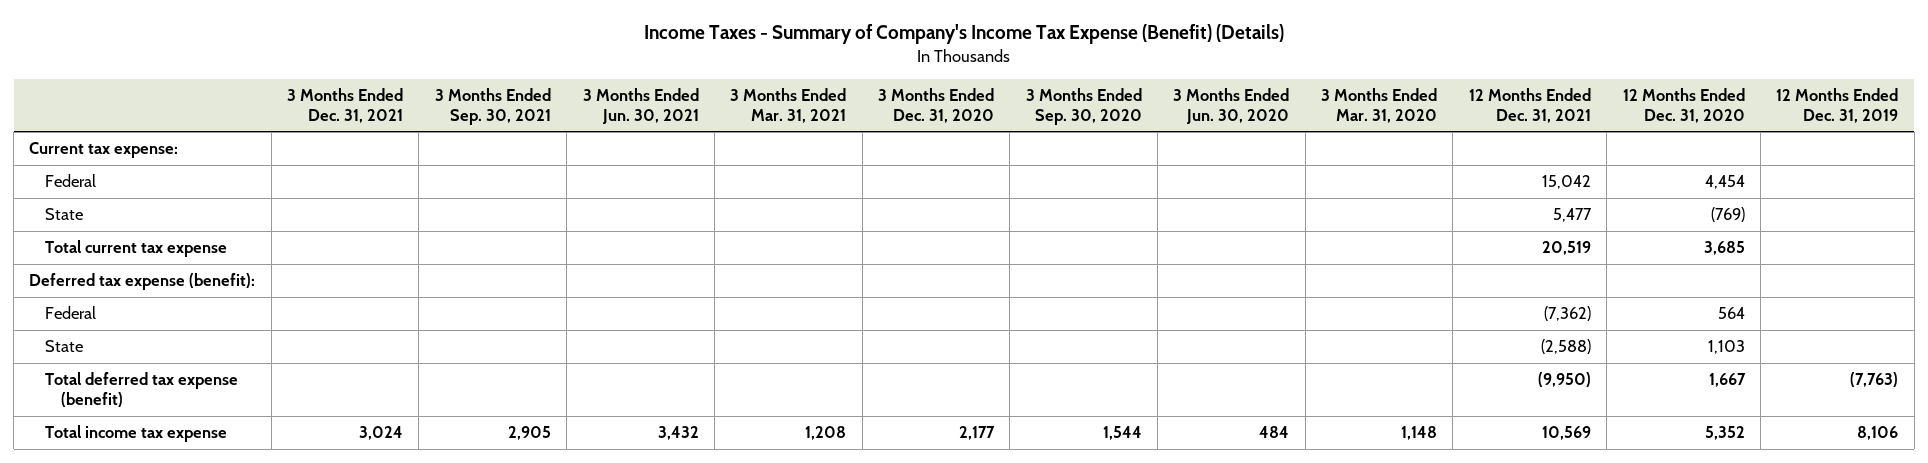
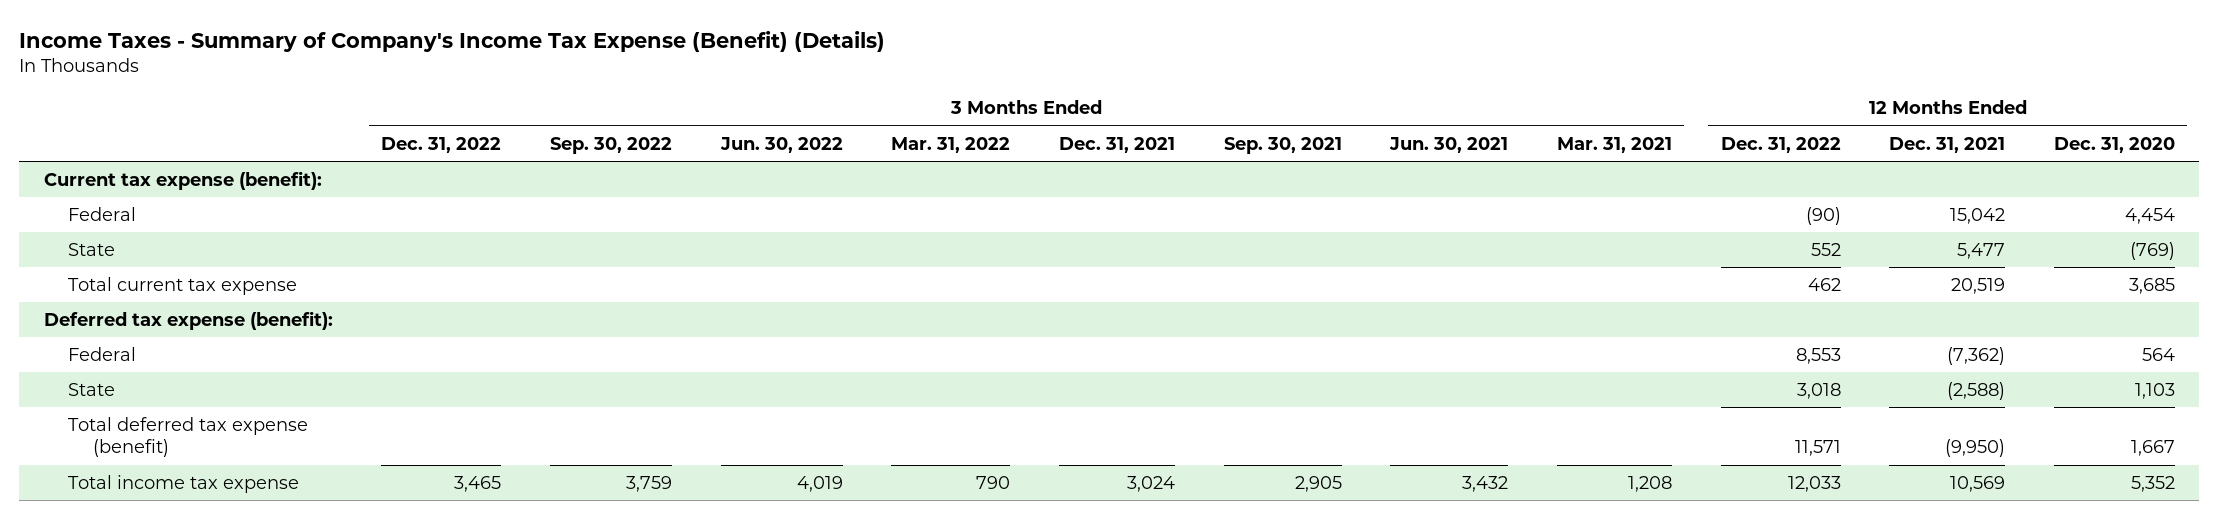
- | 3 Months Ended Dec. 31, 2021 | 3 Months Ended Sep. 30, 2021 | 3 Months Ended Jun. 30, 2021 | 3 Months Ended Mar. 31, 2021 | 3 Months Ended Dec. 31, 2020 | 3 Months Ended Sep. 30, 2020 | 3 Months Ended Jun. 30, 2020 | 3 Months Ended Mar. 31, 2020 | 12 Months Ended Dec. 31, 2021 | 12 Months Ended Dec. 31, 2020 | 12 Months Ended Dec. 31, 2019
+ | 3 Months Ended Dec. 31, 2022 | 3 Months Ended Sep. 30, 2022 | 3 Months Ended Jun. 30, 2022 | 3 Months Ended Mar. 31, 2022 | 3 Months Ended Dec. 31, 2021 | 3 Months Ended Sep. 30, 2021 | 3 Months Ended Jun. 30, 2021 | 3 Months Ended Mar. 31, 2021 | 12 Months Ended Dec. 31, 2022 | 12 Months Ended Dec. 31, 2021 | 12 Months Ended Dec. 31, 2020
- Current tax expense:
+ Current tax expense (benefit):

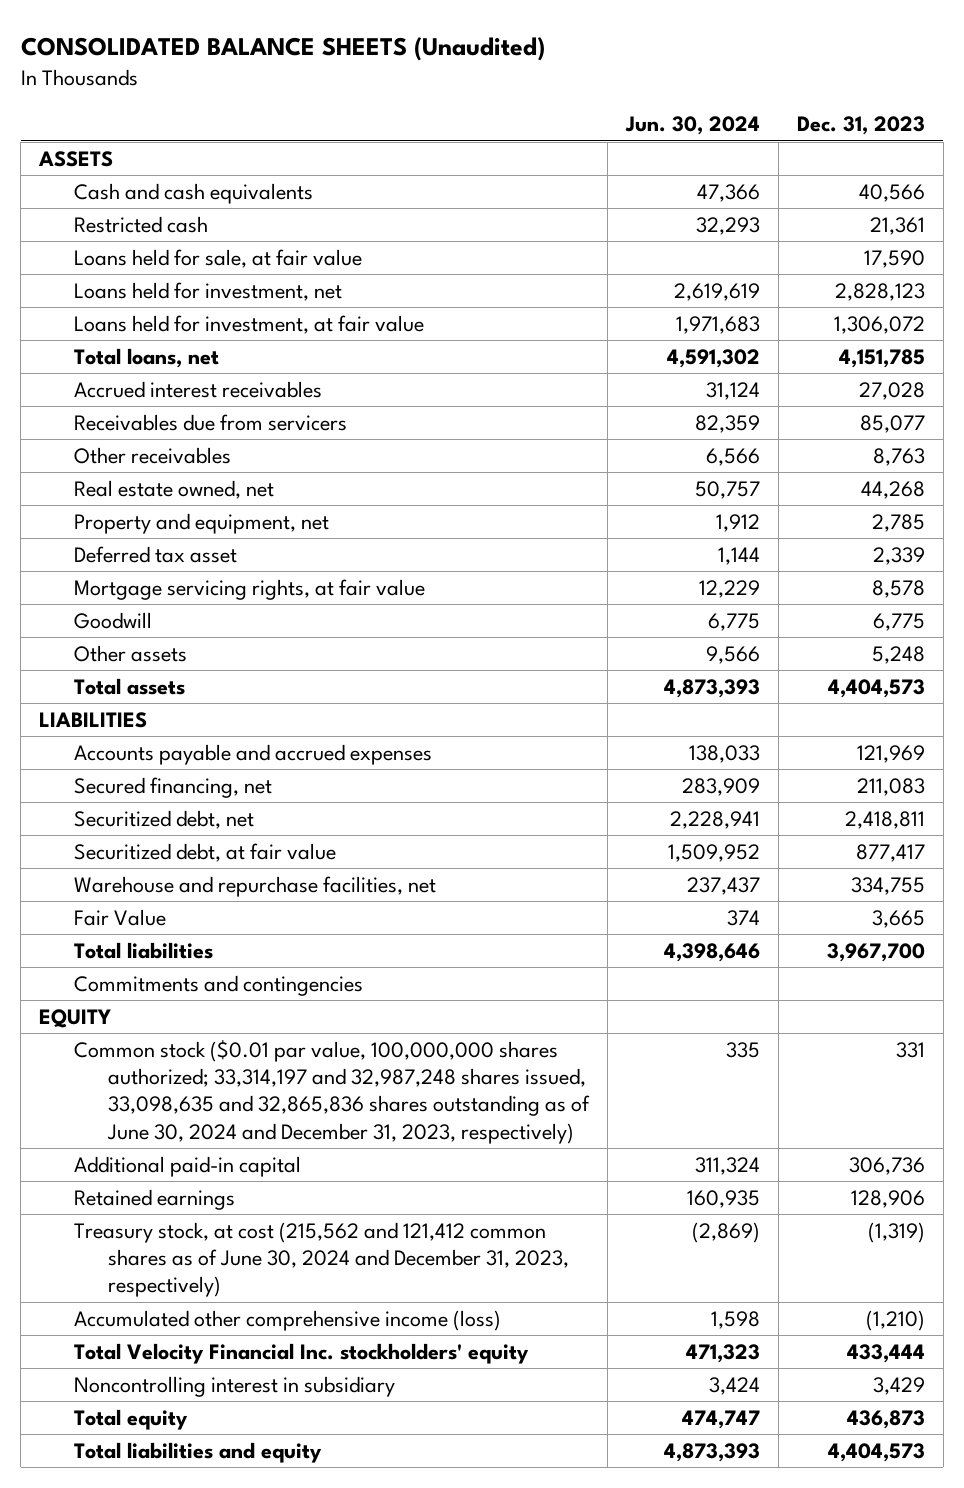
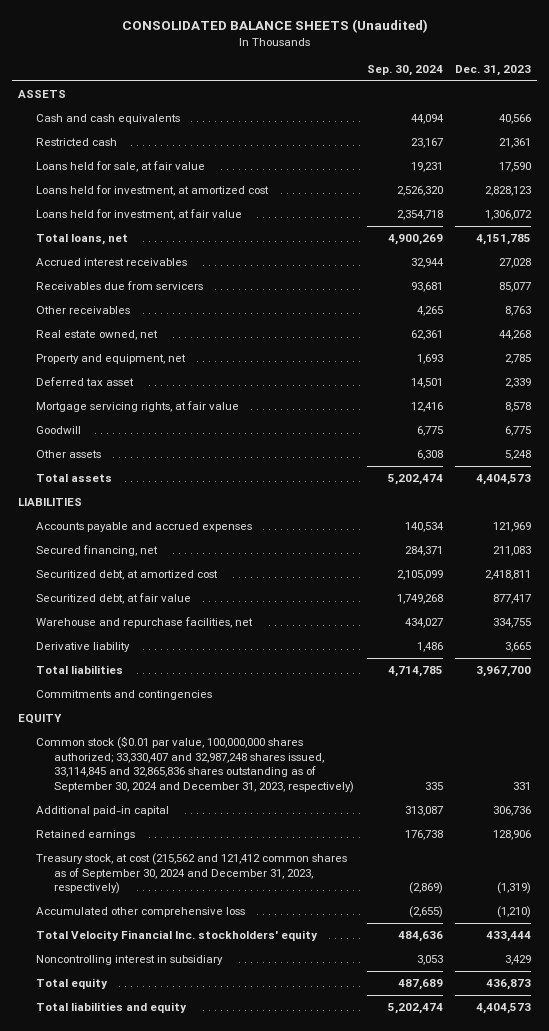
- | Jun. 30, 2024 | Dec. 31, 2023
+ | Sep. 30, 2024 | Dec. 31, 2023
- Loans held for investment, net | 2,619,619 | 2,828,123
+ Loans held for investment, at amortized cost | 2,526,320 | 2,828,123
- Securitized debt, net | 2,228,941 | 2,418,811
+ Securitized debt, at amortized cost | 2,105,099 | 2,418,811
- Fair Value | 374 | 3,665
+ Derivative liability | 1,486 | 3,665
- Common stock ($0.01 par value, 100,000,000 shares authorized; 33,314,197 and 32,987,248 shares issued, 33,098,635 and 32,865,836 shares outstanding as of June 30, 2024 and December 31, 2023, respectively) | 335 | 331
+ Common stock ($0.01 par value, 100,000,000 shares authorized; 33,330,407 and 32,987,248 shares issued, 33,114,845 and 32,865,836 shares outstanding as of September 30, 2024 and December 31, 2023, respectively) | 335 | 331
- Treasury stock, at cost (215,562 and 121,412 common shares as of June 30, 2024 and December 31, 2023, respectively) | (2,869) | (1,319)
- Accumulated other comprehensive income (loss) | 1,598 | (1,210)
+ Treasury stock, at cost (215,562 and 121,412 common shares as of September 30, 2024 and December 31, 2023, respectively) | (2,869) | (1,319)
+ Accumulated other comprehensive loss | (2,655) | (1,210)

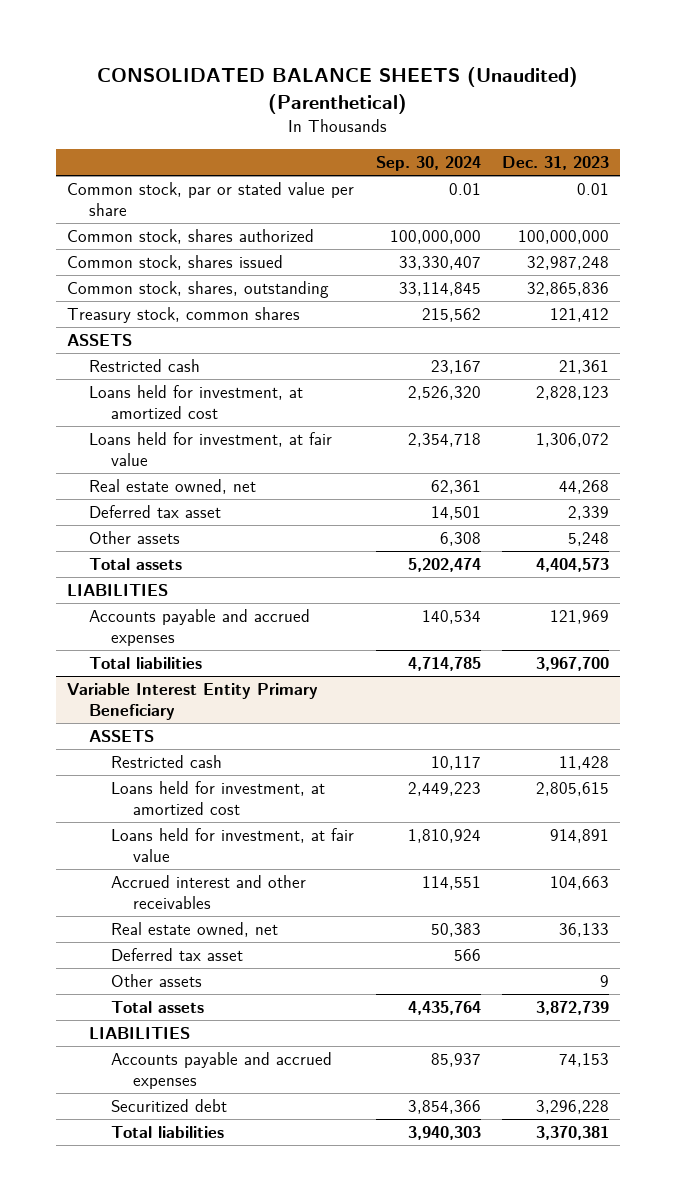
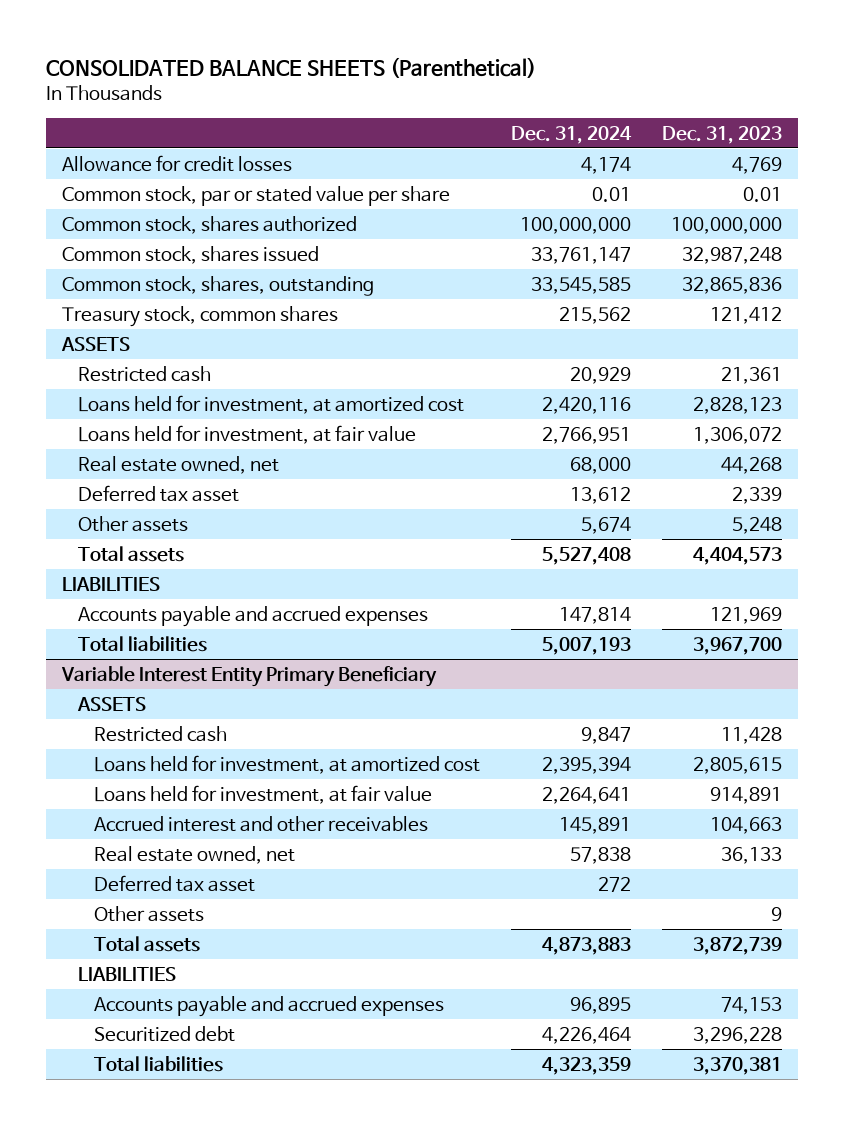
- CONSOLIDATED BALANCE SHEETS (Unaudited) (Parenthetical)
+ CONSOLIDATED BALANCE SHEETS (Parenthetical)
- | Sep. 30, 2024 | Dec. 31, 2023
+ | Dec. 31, 2024 | Dec. 31, 2023
+ Allowance for credit losses | 4,174 | 4,769

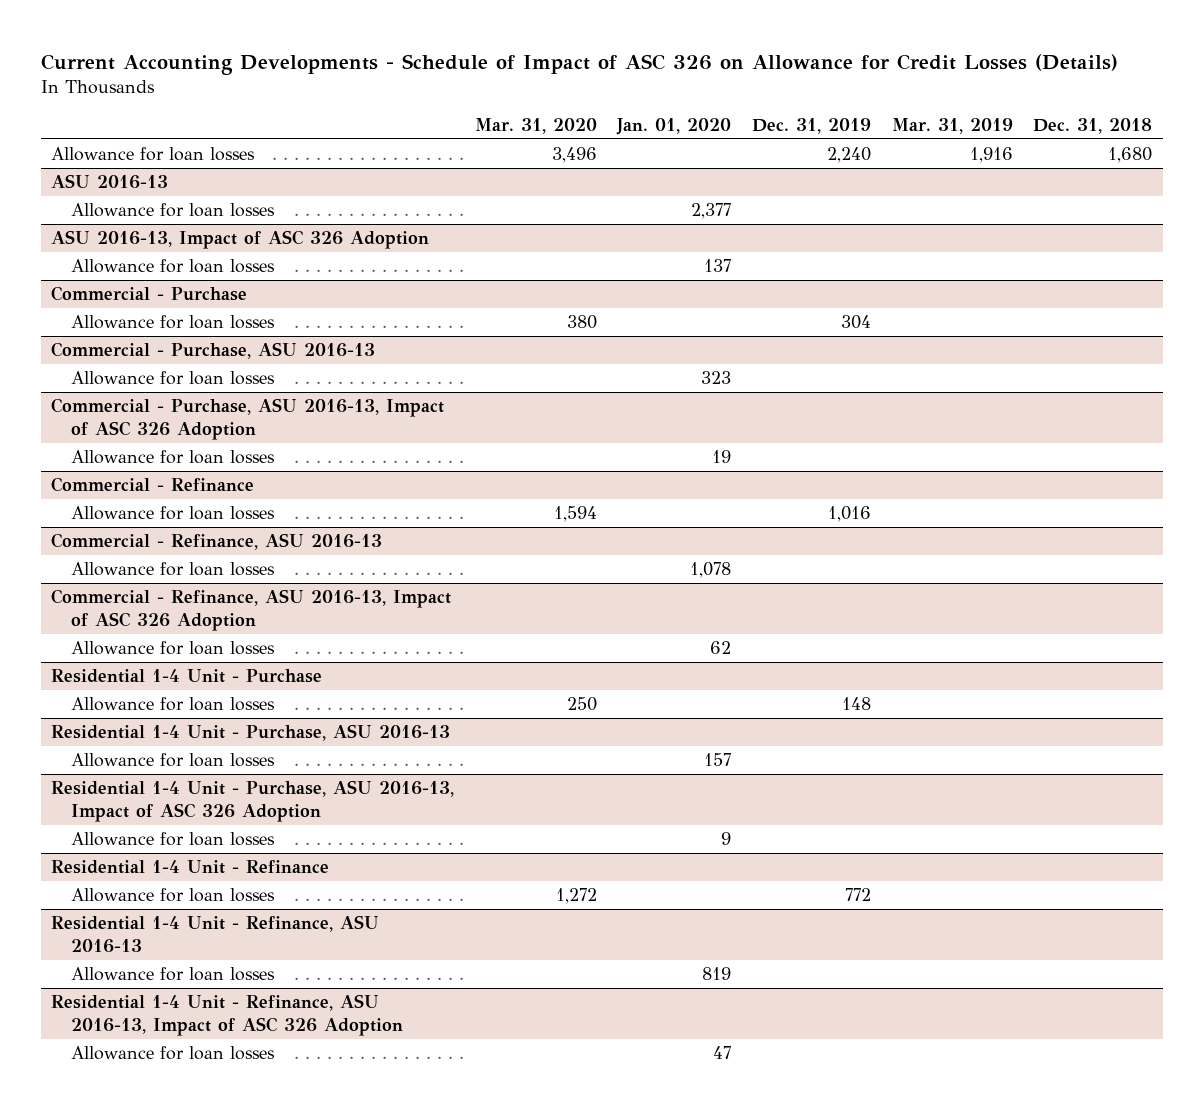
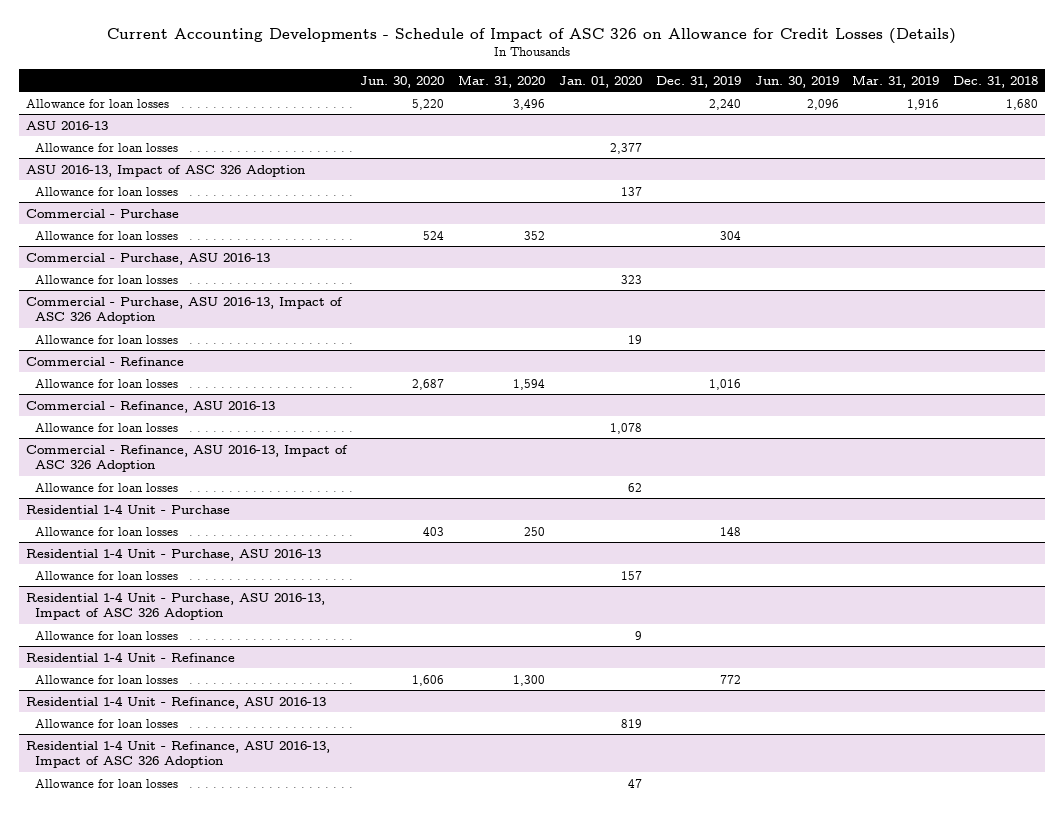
- | Mar. 31, 2020 | Jan. 01, 2020 | Dec. 31, 2019 | Mar. 31, 2019 | Dec. 31, 2018
+ | Jun. 30, 2020 | Mar. 31, 2020 | Jan. 01, 2020 | Dec. 31, 2019 | Jun. 30, 2019 | Mar. 31, 2019 | Dec. 31, 2018
@ Commercial - Purchase
- Allowance for loan losses | 380 | | 304 | |
+ Allowance for loan losses | 524 | 352 | | 304 | | |
@ Residential 1-4 Unit - Refinance
- Allowance for loan losses | 1,272 | | 772 | |
+ Allowance for loan losses | 1,606 | 1,300 | | 772 | | |

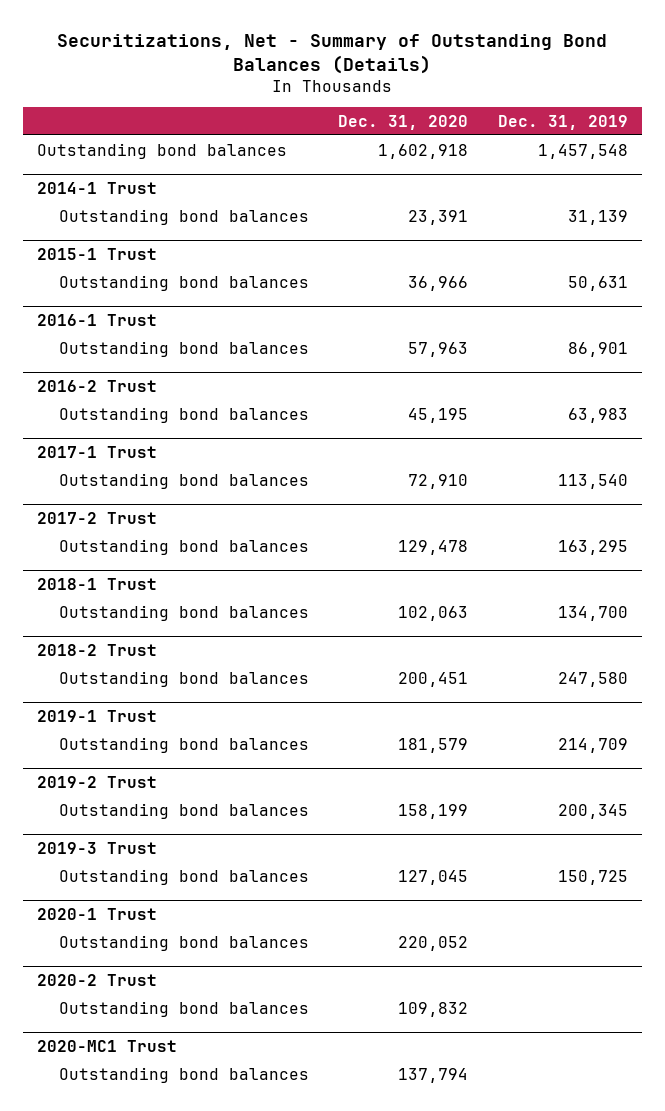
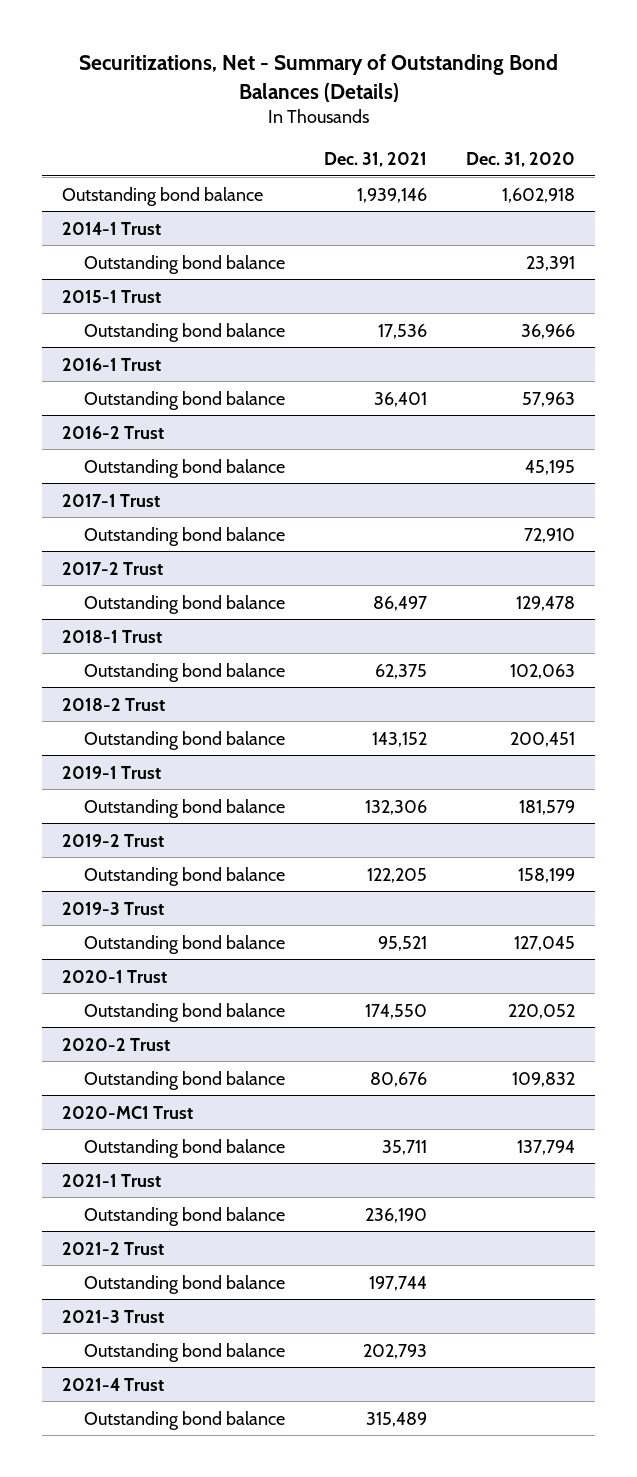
- | Dec. 31, 2020 | Dec. 31, 2019
+ | Dec. 31, 2021 | Dec. 31, 2020
- Outstanding bond balances | 1,602,918 | 1,457,548
+ Outstanding bond balance | 1,939,146 | 1,602,918
@ 2014-1 Trust
- Outstanding bond balances | 23,391 | 31,139
+ Outstanding bond balance | | 23,391
@ 2015-1 Trust
- Outstanding bond balances | 36,966 | 50,631
+ Outstanding bond balance | 17,536 | 36,966
@ 2016-1 Trust
- Outstanding bond balances | 57,963 | 86,901
+ Outstanding bond balance | 36,401 | 57,963
@ 2016-2 Trust
- Outstanding bond balances | 45,195 | 63,983
+ Outstanding bond balance | | 45,195
@ 2017-1 Trust
- Outstanding bond balances | 72,910 | 113,540
+ Outstanding bond balance | | 72,910
@ 2017-2 Trust
- Outstanding bond balances | 129,478 | 163,295
+ Outstanding bond balance | 86,497 | 129,478
@ 2018-1 Trust
- Outstanding bond balances | 102,063 | 134,700
+ Outstanding bond balance | 62,375 | 102,063
@ 2018-2 Trust
- Outstanding bond balances | 200,451 | 247,580
+ Outstanding bond balance | 143,152 | 200,451
@ 2019-1 Trust
- Outstanding bond balances | 181,579 | 214,709
+ Outstanding bond balance | 132,306 | 181,579
@ 2019-2 Trust
- Outstanding bond balances | 158,199 | 200,345
+ Outstanding bond balance | 122,205 | 158,199
@ 2019-3 Trust
- Outstanding bond balances | 127,045 | 150,725
+ Outstanding bond balance | 95,521 | 127,045
@ 2020-1 Trust
- Outstanding bond balances | 220,052 |
+ Outstanding bond balance | 174,550 | 220,052
@ 2020-2 Trust
- Outstanding bond balances | 109,832 |
+ Outstanding bond balance | 80,676 | 109,832
@ 2020-MC1 Trust
- Outstanding bond balances | 137,794 |
+ Outstanding bond balance | 35,711 | 137,794
+ 2021-1 Trust
+ Outstanding bond balance | 236,190 |
+ 2021-2 Trust
+ Outstanding bond balance | 197,744 |
+ 2021-3 Trust
+ Outstanding bond balance | 202,793 |
+ 2021-4 Trust
+ Outstanding bond balance | 315,489 |

